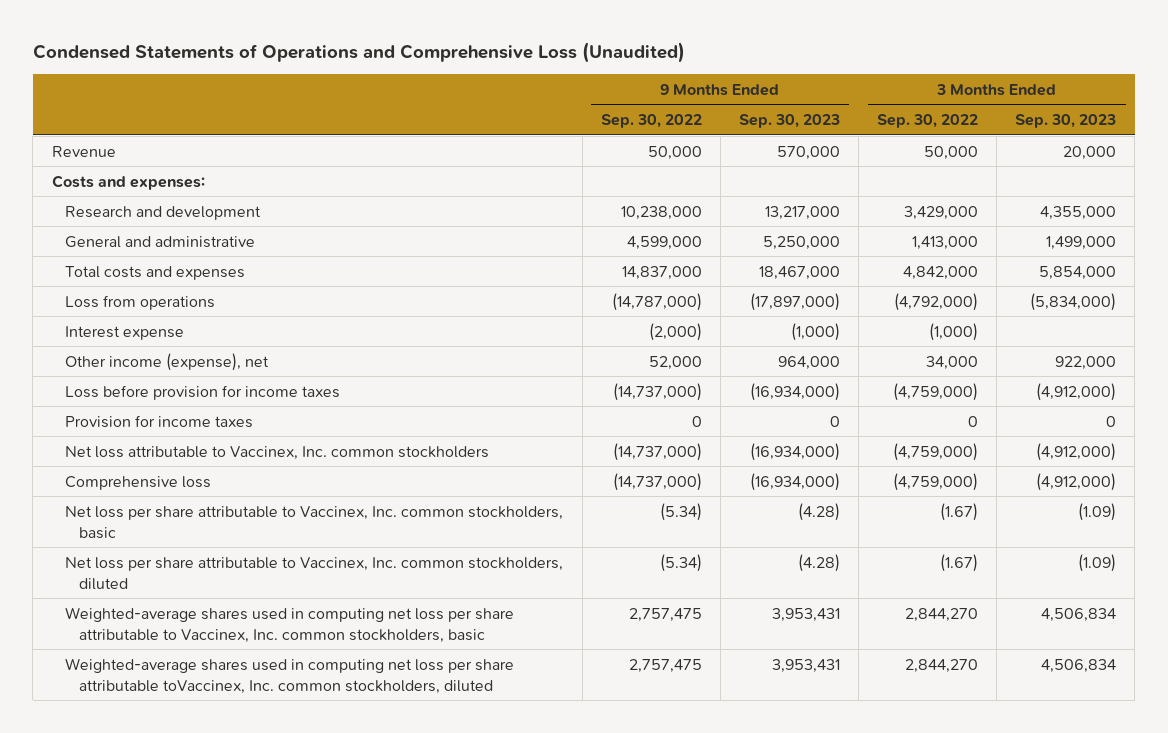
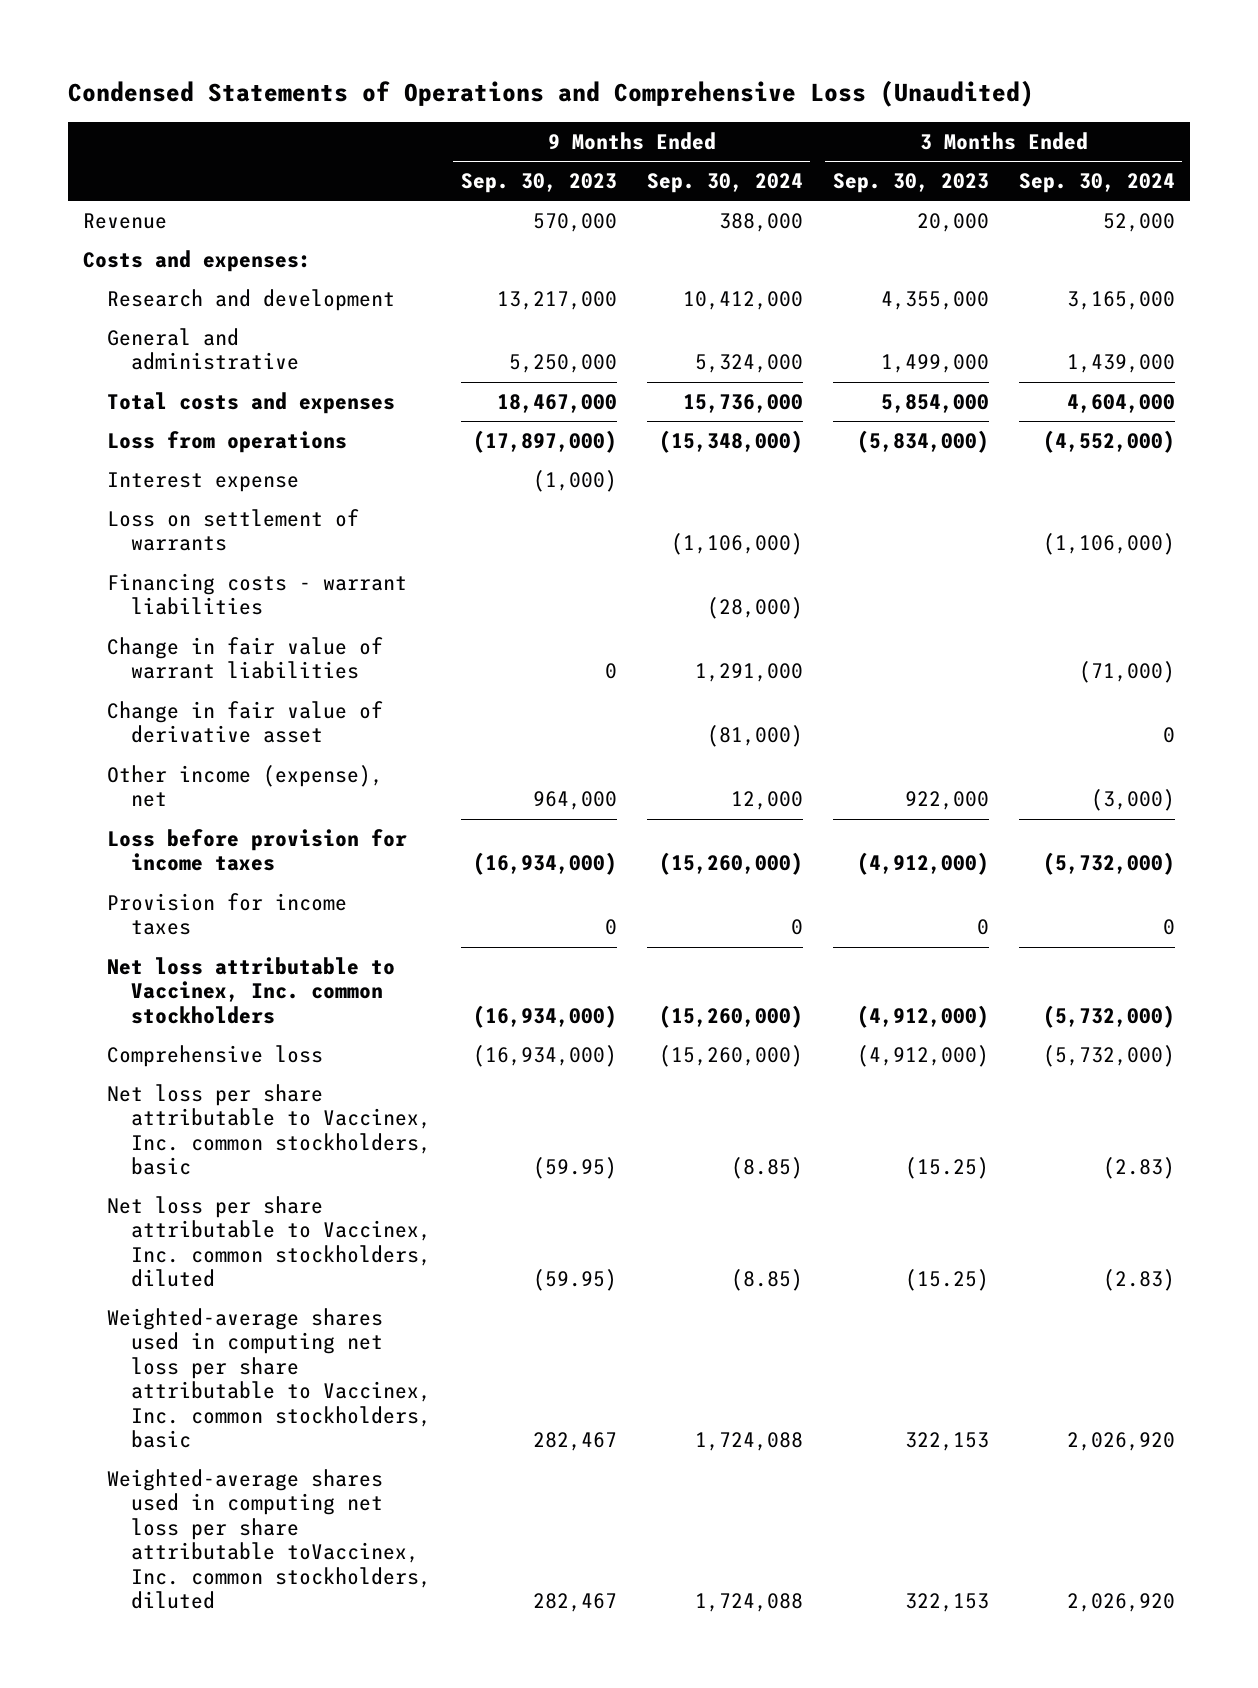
- | 9 Months Ended Sep. 30, 2022 | 9 Months Ended Sep. 30, 2023 | 3 Months Ended Sep. 30, 2022 | 3 Months Ended Sep. 30, 2023
+ | 9 Months Ended Sep. 30, 2023 | 9 Months Ended Sep. 30, 2024 | 3 Months Ended Sep. 30, 2023 | 3 Months Ended Sep. 30, 2024
+ Loss on settlement of warrants | | (1,106,000) | | (1,106,000)
+ Financing costs - warrant liabilities | | (28,000) | |
+ Change in fair value of warrant liabilities | 0 | 1,291,000 | | (71,000)
+ Change in fair value of derivative asset | | (81,000) | | 0
- Net loss per share attributable to Vaccinex, Inc. common stockholders, basic | (5.34) | (4.28) | (1.67) | (1.09)
- Net loss per share attributable to Vaccinex, Inc. common stockholders, diluted | (5.34) | (4.28) | (1.67) | (1.09)
- Weighted-average shares used in computing net loss per share attributable to Vaccinex, Inc. common stockholders, basic | 2,757,475 | 3,953,431 | 2,844,270 | 4,506,834
- Weighted-average shares used in computing net loss per share attributable toVaccinex, Inc. common stockholders, diluted | 2,757,475 | 3,953,431 | 2,844,270 | 4,506,834
+ Net loss per share attributable to Vaccinex, Inc. common stockholders, basic | (59.95) | (8.85) | (15.25) | (2.83)
+ Net loss per share attributable to Vaccinex, Inc. common stockholders, diluted | (59.95) | (8.85) | (15.25) | (2.83)
+ Weighted-average shares used in computing net loss per share attributable to Vaccinex, Inc. common stockholders, basic | 282,467 | 1,724,088 | 322,153 | 2,026,920
+ Weighted-average shares used in computing net loss per share attributable toVaccinex, Inc. common stockholders, diluted | 282,467 | 1,724,088 | 322,153 | 2,026,920

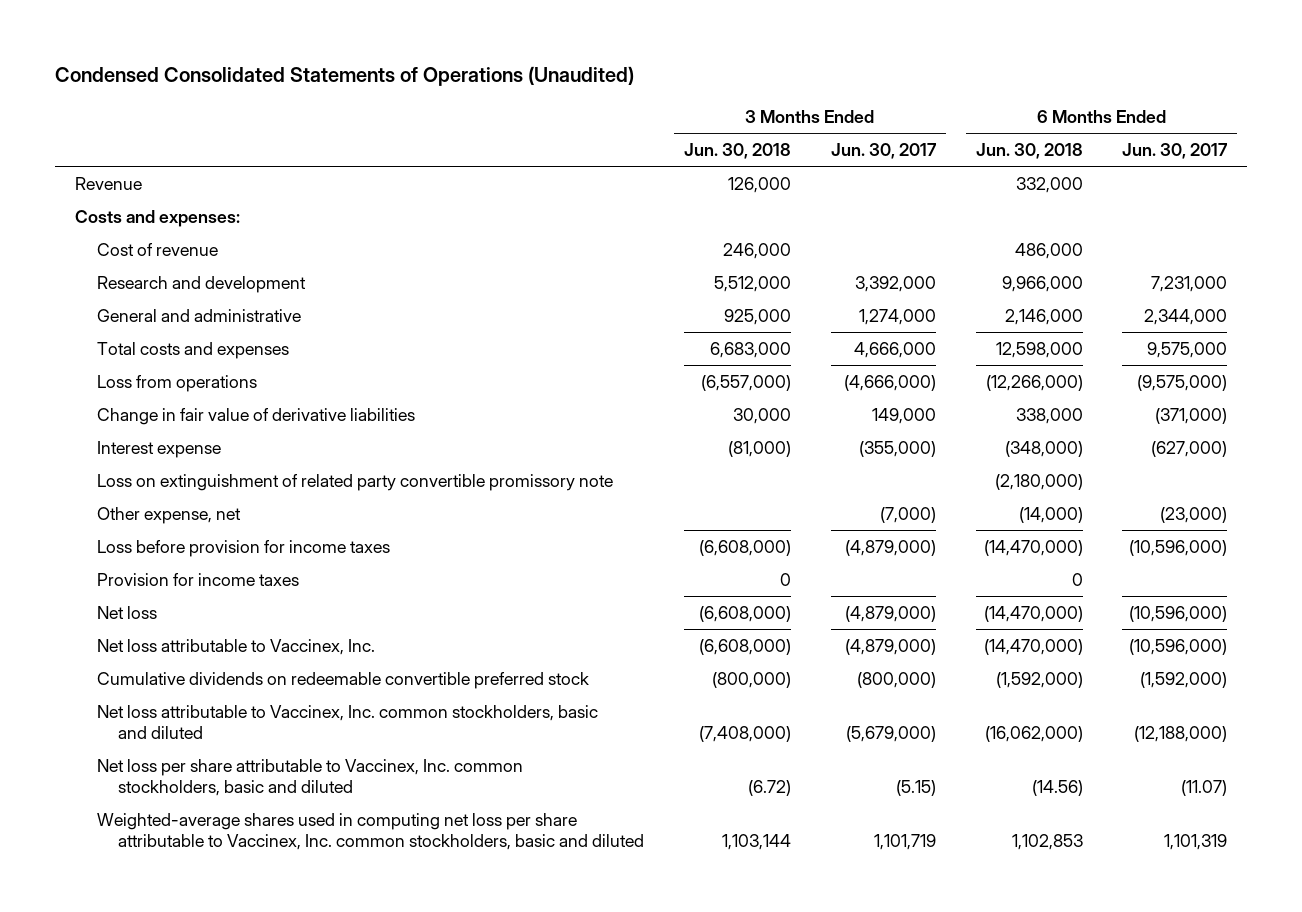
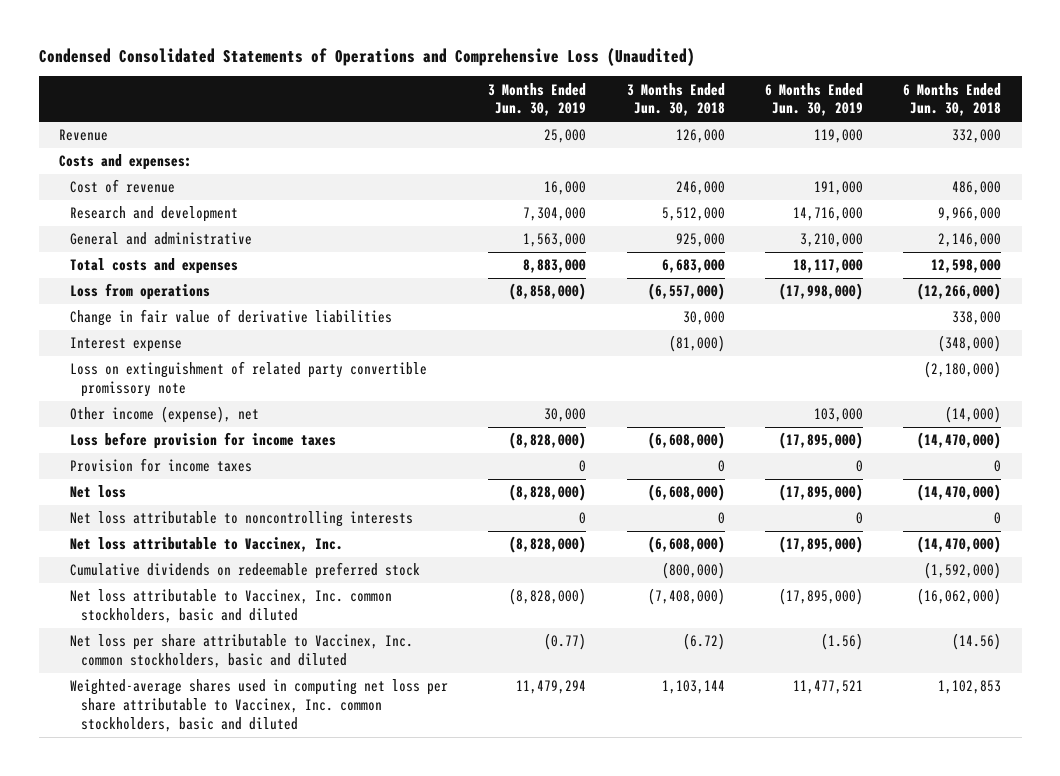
- Condensed Consolidated Statements of Operations (Unaudited)
+ Condensed Consolidated Statements of Operations and Comprehensive Loss (Unaudited)
- | 3 Months Ended Jun. 30, 2018 | 3 Months Ended Jun. 30, 2017 | 6 Months Ended Jun. 30, 2018 | 6 Months Ended Jun. 30, 2017
+ | 3 Months Ended Jun. 30, 2019 | 3 Months Ended Jun. 30, 2018 | 6 Months Ended Jun. 30, 2019 | 6 Months Ended Jun. 30, 2018
- Other expense, net | | (7,000) | (14,000) | (23,000)
+ Other income (expense), net | 30,000 | | 103,000 | (14,000)
+ Net loss attributable to noncontrolling interests | 0 | 0 | 0 | 0
- Cumulative dividends on redeemable convertible preferred stock | (800,000) | (800,000) | (1,592,000) | (1,592,000)
+ Cumulative dividends on redeemable preferred stock | | (800,000) | | (1,592,000)

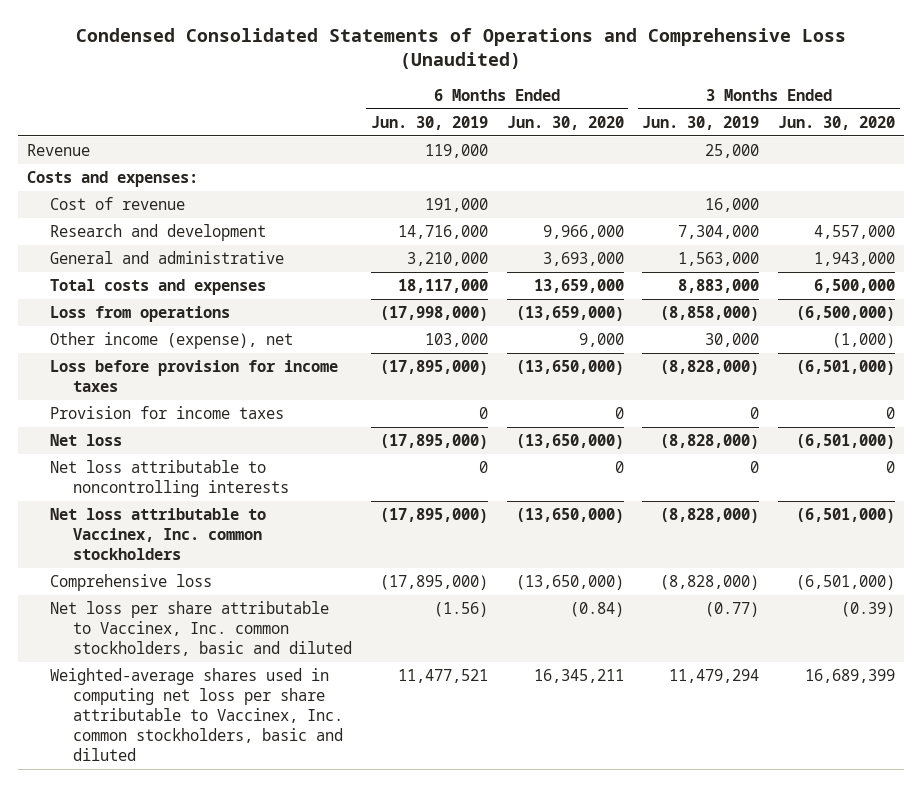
- | 3 Months Ended Jun. 30, 2019 | 3 Months Ended Jun. 30, 2018 | 6 Months Ended Jun. 30, 2019 | 6 Months Ended Jun. 30, 2018
+ | 6 Months Ended Jun. 30, 2019 | 6 Months Ended Jun. 30, 2020 | 3 Months Ended Jun. 30, 2019 | 3 Months Ended Jun. 30, 2020
- Change in fair value of derivative liabilities | | 30,000 | | 338,000
- Interest expense | | (81,000) | | (348,000)
- Loss on extinguishment of related party convertible promissory note | | | | (2,180,000)
- Net loss attributable to Vaccinex, Inc. | (8,828,000) | (6,608,000) | (17,895,000) | (14,470,000)
- Cumulative dividends on redeemable preferred stock | | (800,000) | | (1,592,000)
- Net loss attributable to Vaccinex, Inc. common stockholders, basic and diluted | (8,828,000) | (7,408,000) | (17,895,000) | (16,062,000)
+ Net loss attributable to Vaccinex, Inc. common stockholders | (17,895,000) | (13,650,000) | (8,828,000) | (6,501,000)
+ Comprehensive loss | (17,895,000) | (13,650,000) | (8,828,000) | (6,501,000)

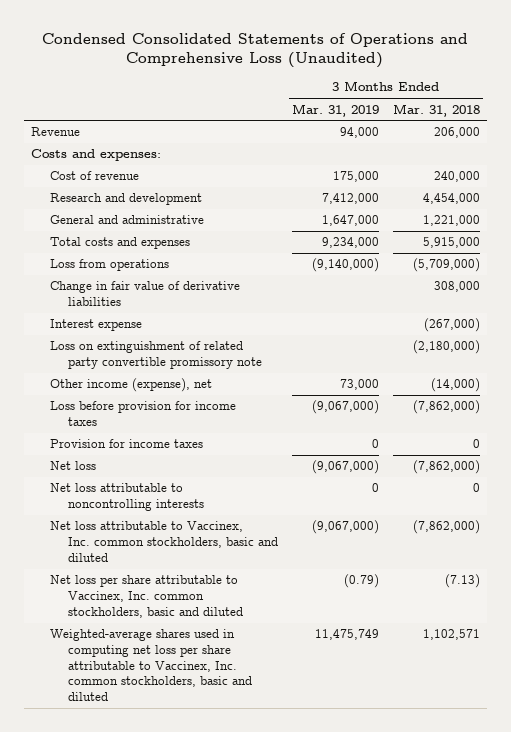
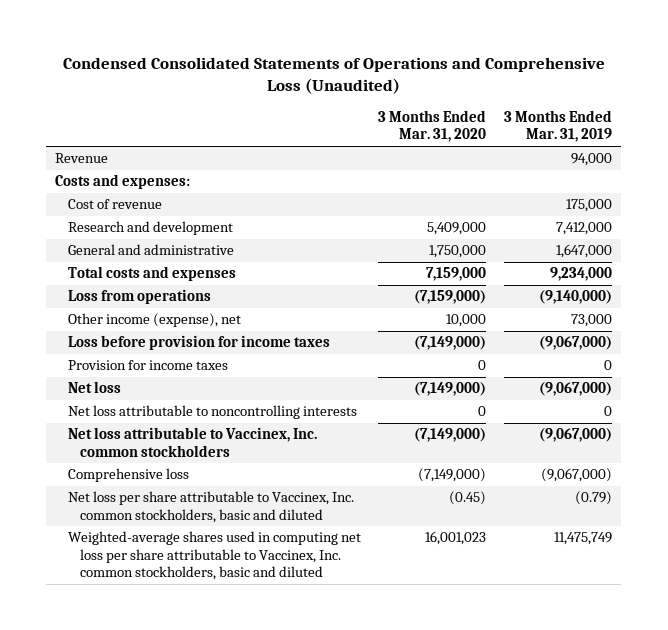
- | 3 Months Ended Mar. 31, 2019 | 3 Months Ended Mar. 31, 2018
+ | 3 Months Ended Mar. 31, 2020 | 3 Months Ended Mar. 31, 2019
- Change in fair value of derivative liabilities | | 308,000
- Interest expense | | (267,000)
- Loss on extinguishment of related party convertible promissory note | | (2,180,000)
- Net loss attributable to Vaccinex, Inc. common stockholders, basic and diluted | (9,067,000) | (7,862,000)
+ Net loss attributable to Vaccinex, Inc. common stockholders | (7,149,000) | (9,067,000)
+ Comprehensive loss | (7,149,000) | (9,067,000)

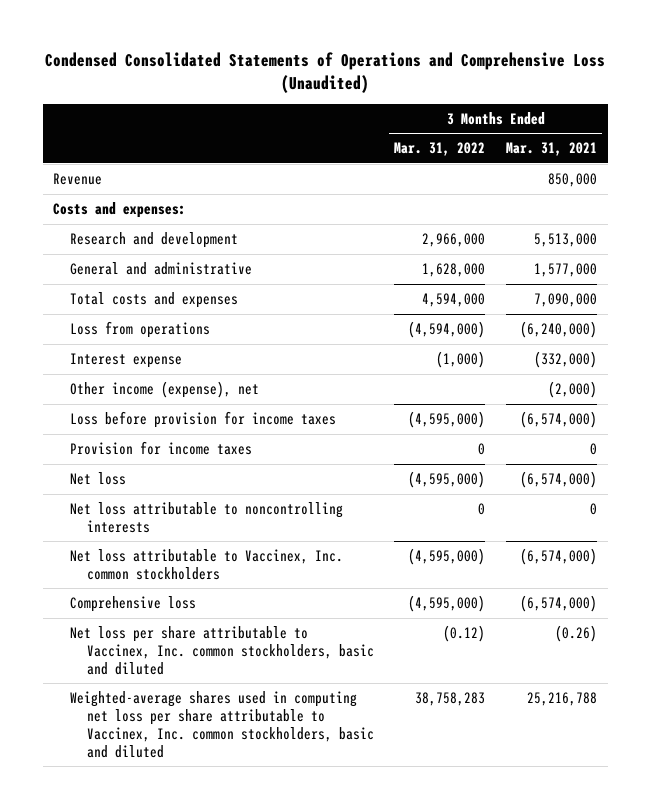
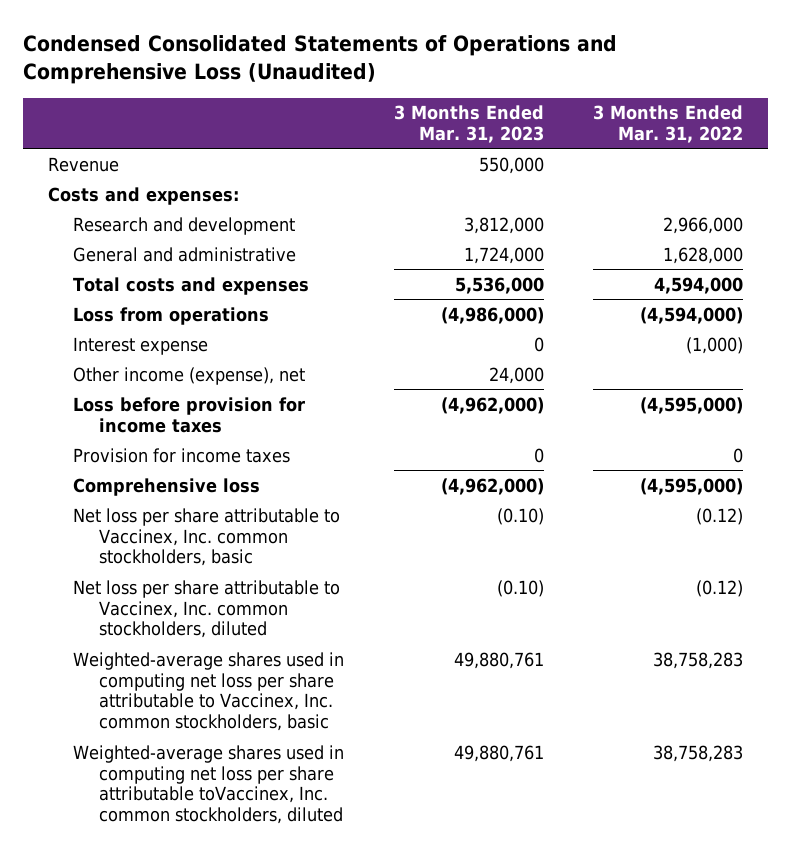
- | 3 Months Ended Mar. 31, 2022 | 3 Months Ended Mar. 31, 2021
+ | 3 Months Ended Mar. 31, 2023 | 3 Months Ended Mar. 31, 2022
- Net loss | (4,595,000) | (6,574,000)
- Net loss attributable to noncontrolling interests | 0 | 0
- Net loss attributable to Vaccinex, Inc. common stockholders | (4,595,000) | (6,574,000)
- Net loss per share attributable to Vaccinex, Inc. common stockholders, basic and diluted | (0.12) | (0.26)
- Weighted-average shares used in computing net loss per share attributable to Vaccinex, Inc. common stockholders, basic and diluted | 38,758,283 | 25,216,788
+ Net loss per share attributable to Vaccinex, Inc. common stockholders, basic | (0.10) | (0.12)
+ Net loss per share attributable to Vaccinex, Inc. common stockholders, diluted | (0.10) | (0.12)
+ Weighted-average shares used in computing net loss per share attributable to Vaccinex, Inc. common stockholders, basic | 49,880,761 | 38,758,283
+ Weighted-average shares used in computing net loss per share attributable toVaccinex, Inc. common stockholders, diluted | 49,880,761 | 38,758,283

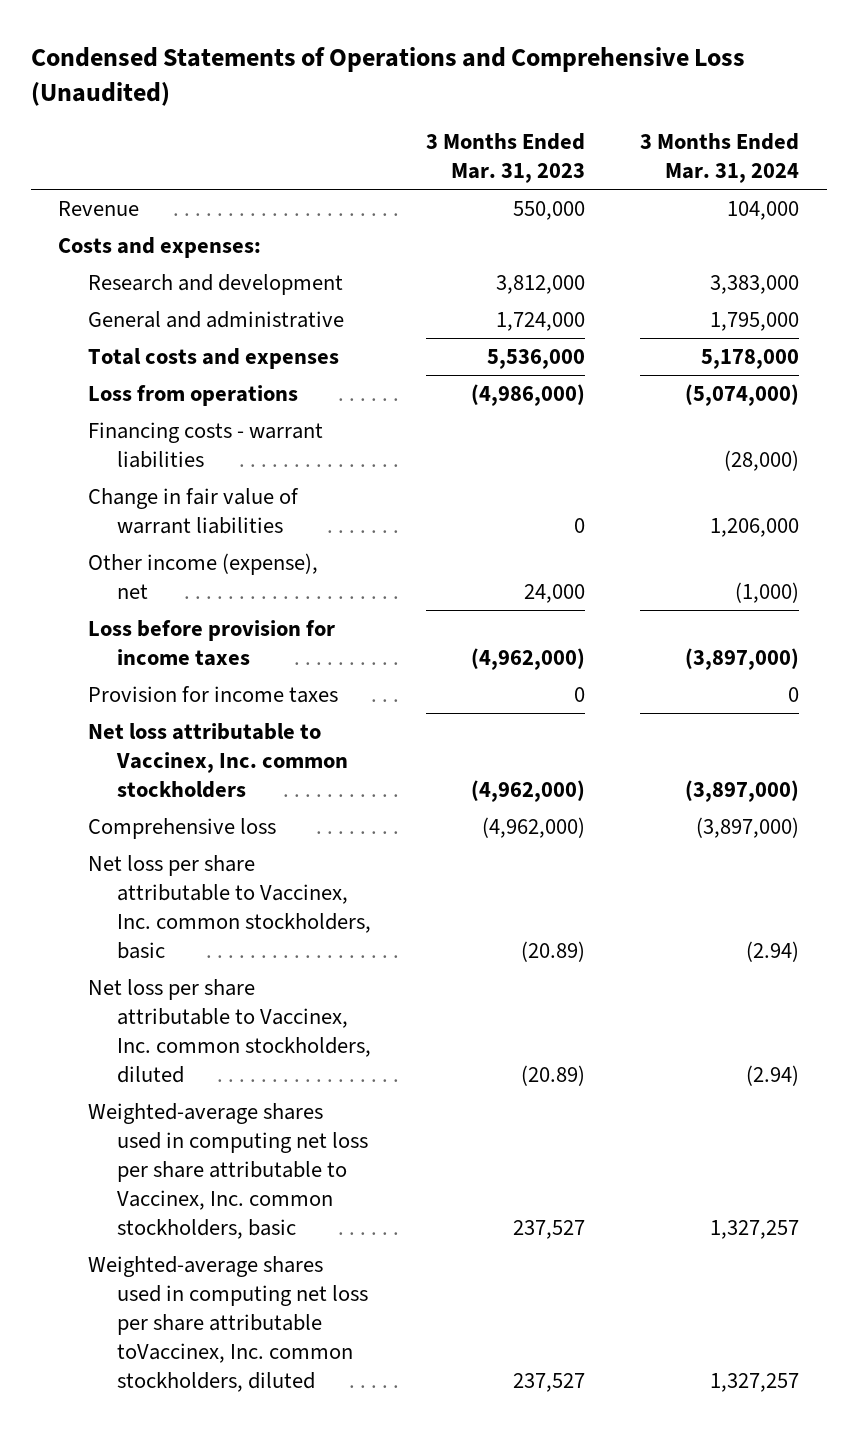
- Condensed Consolidated Statements of Operations and Comprehensive Loss (Unaudited)
+ Condensed Statements of Operations and Comprehensive Loss (Unaudited)
- | 3 Months Ended Mar. 31, 2023 | 3 Months Ended Mar. 31, 2022
+ | 3 Months Ended Mar. 31, 2023 | 3 Months Ended Mar. 31, 2024
- Interest expense | 0 | (1,000)
+ Financing costs - warrant liabilities | | (28,000)
+ Change in fair value of warrant liabilities | 0 | 1,206,000
+ Net loss attributable to Vaccinex, Inc. common stockholders | (4,962,000) | (3,897,000)
- Net loss per share attributable to Vaccinex, Inc. common stockholders, basic | (0.10) | (0.12)
- Net loss per share attributable to Vaccinex, Inc. common stockholders, diluted | (0.10) | (0.12)
- Weighted-average shares used in computing net loss per share attributable to Vaccinex, Inc. common stockholders, basic | 49,880,761 | 38,758,283
- Weighted-average shares used in computing net loss per share attributable toVaccinex, Inc. common stockholders, diluted | 49,880,761 | 38,758,283
+ Net loss per share attributable to Vaccinex, Inc. common stockholders, basic | (20.89) | (2.94)
+ Net loss per share attributable to Vaccinex, Inc. common stockholders, diluted | (20.89) | (2.94)
+ Weighted-average shares used in computing net loss per share attributable to Vaccinex, Inc. common stockholders, basic | 237,527 | 1,327,257
+ Weighted-average shares used in computing net loss per share attributable toVaccinex, Inc. common stockholders, diluted | 237,527 | 1,327,257

